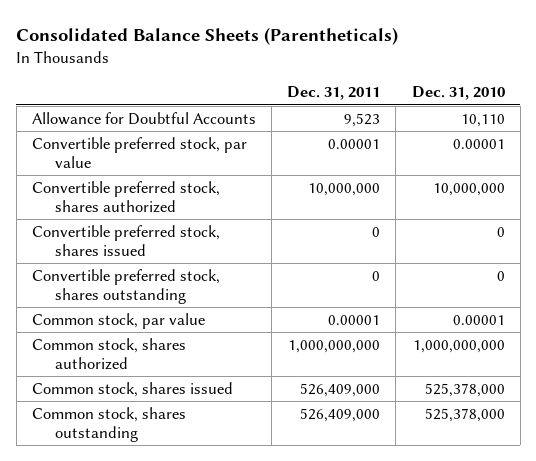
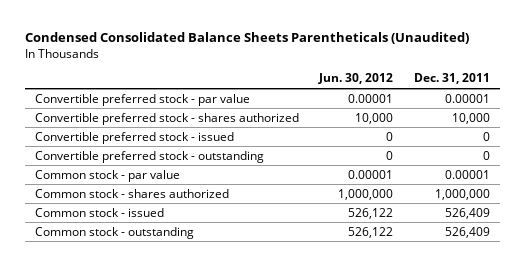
- Consolidated Balance Sheets (Parentheticals)
+ Condensed Consolidated Balance Sheets Parentheticals (Unaudited)
- | Dec. 31, 2011 | Dec. 31, 2010
+ | Jun. 30, 2012 | Dec. 31, 2011
- Allowance for Doubtful Accounts | 9,523 | 10,110
- Convertible preferred stock, par value | 0.00001 | 0.00001
- Convertible preferred stock, shares authorized | 10,000,000 | 10,000,000
- Convertible preferred stock, shares issued | 0 | 0
- Convertible preferred stock, shares outstanding | 0 | 0
- Common stock, par value | 0.00001 | 0.00001
- Common stock, shares authorized | 1,000,000,000 | 1,000,000,000
- Common stock, shares issued | 526,409,000 | 525,378,000
- Common stock, shares outstanding | 526,409,000 | 525,378,000
+ Convertible preferred stock - par value | 0.00001 | 0.00001
+ Convertible preferred stock - shares authorized | 10,000 | 10,000
+ Convertible preferred stock - issued | 0 | 0
+ Convertible preferred stock - outstanding | 0 | 0
+ Common stock - par value | 0.00001 | 0.00001
+ Common stock - shares authorized | 1,000,000 | 1,000,000
+ Common stock - issued | 526,122 | 526,409
+ Common stock - outstanding | 526,122 | 526,409

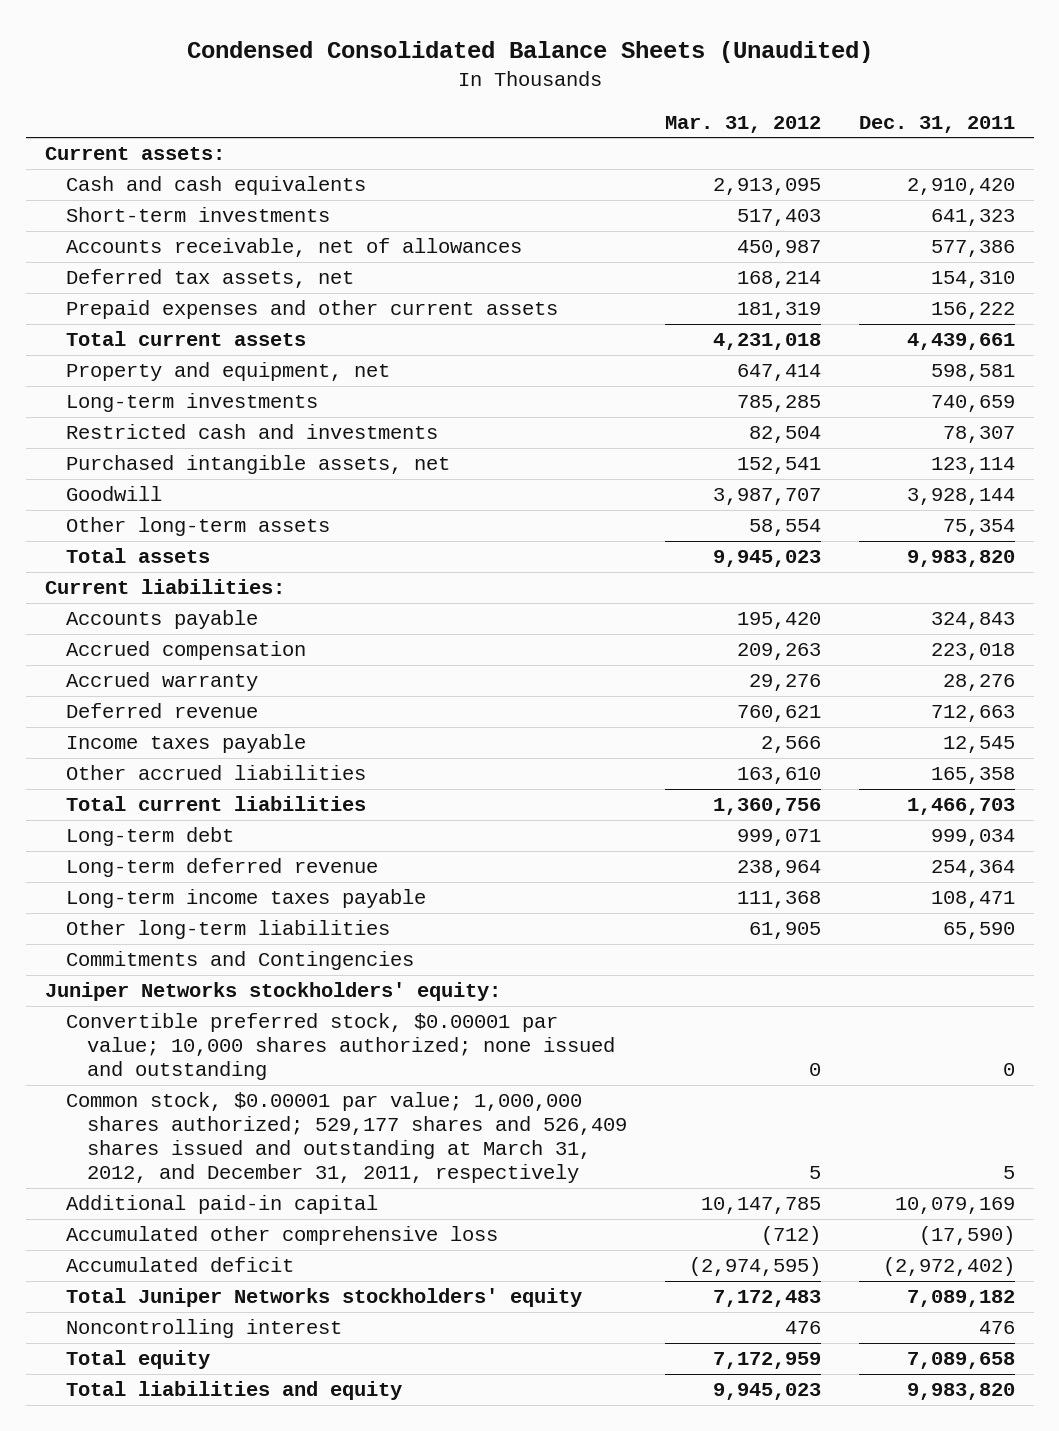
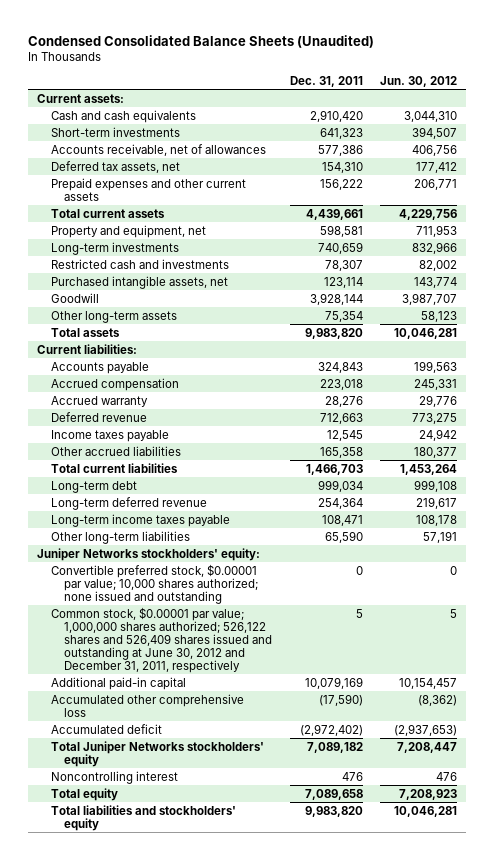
- | Mar. 31, 2012 | Dec. 31, 2011
+ | Dec. 31, 2011 | Jun. 30, 2012
- Commitments and Contingencies
- Common stock, $0.00001 par value; 1,000,000 shares authorized; 529,177 shares and 526,409 shares issued and outstanding at March 31, 2012, and December 31, 2011, respectively | 5 | 5
+ Common stock, $0.00001 par value; 1,000,000 shares authorized; 526,122 shares and 526,409 shares issued and outstanding at June 30, 2012 and December 31, 2011, respectively | 5 | 5
- Total liabilities and equity | 9,945,023 | 9,983,820
+ Total liabilities and stockholders' equity | 9,983,820 | 10,046,281

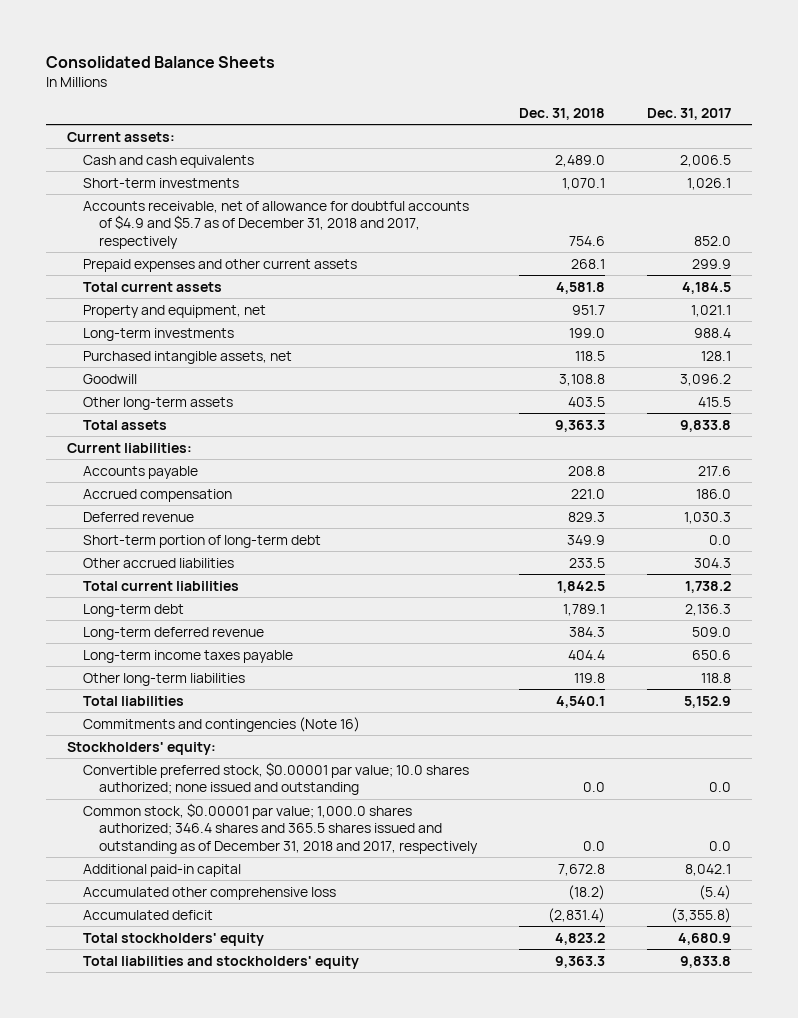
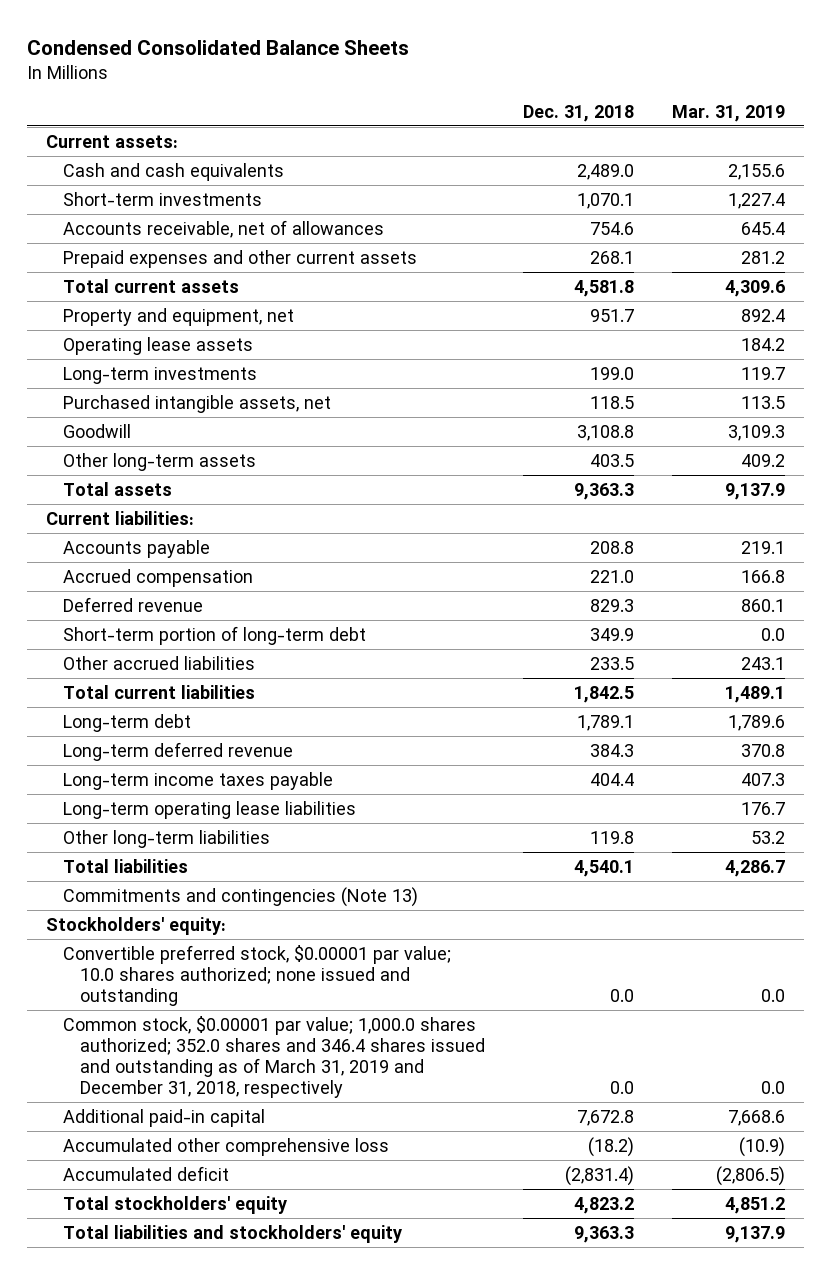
- Consolidated Balance Sheets
+ Condensed Consolidated Balance Sheets
- | Dec. 31, 2018 | Dec. 31, 2017
+ | Dec. 31, 2018 | Mar. 31, 2019
- Accounts receivable, net of allowance for doubtful accounts of $4.9 and $5.7 as of December 31, 2018 and 2017, respectively | 754.6 | 852.0
+ Accounts receivable, net of allowances | 754.6 | 645.4
+ Operating lease assets | | 184.2
+ Long-term operating lease liabilities | | 176.7
- Commitments and contingencies (Note 16)
+ Commitments and contingencies (Note 13)
- Common stock, $0.00001 par value; 1,000.0 shares authorized; 346.4 shares and 365.5 shares issued and outstanding as of December 31, 2018 and 2017, respectively | 0.0 | 0.0
+ Common stock, $0.00001 par value; 1,000.0 shares authorized; 352.0 shares and 346.4 shares issued and outstanding as of March 31, 2019 and December 31, 2018, respectively | 0.0 | 0.0

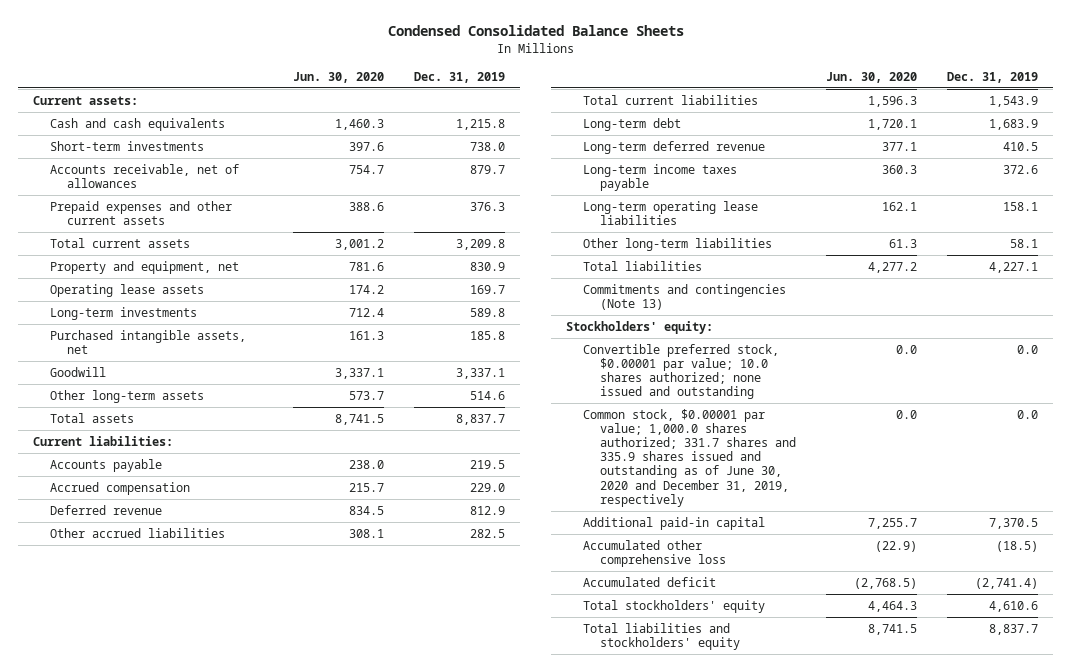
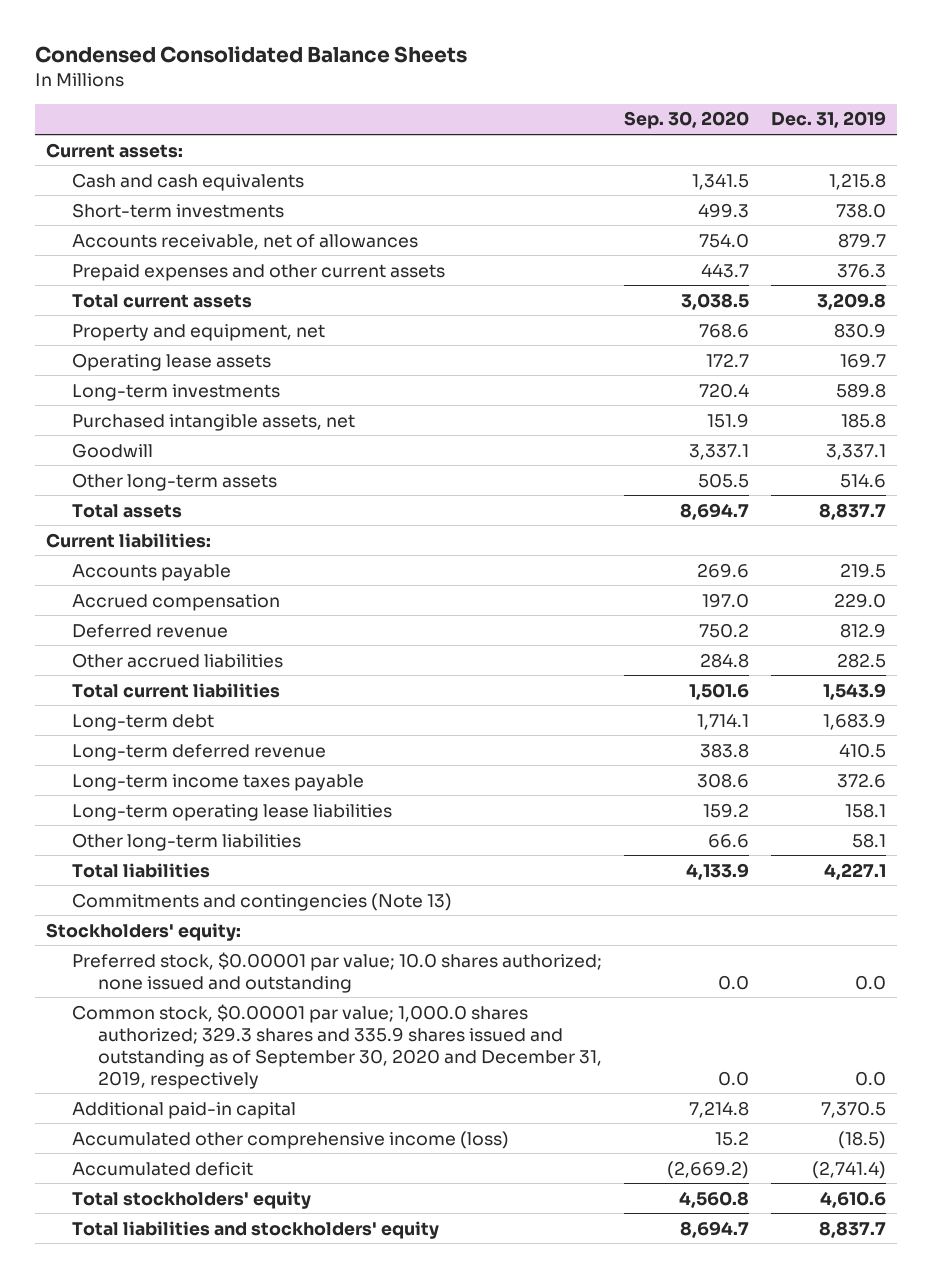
- | Jun. 30, 2020 | Dec. 31, 2019
+ | Sep. 30, 2020 | Dec. 31, 2019
- Convertible preferred stock, $0.00001 par value; 10.0 shares authorized; none issued and outstanding | 0.0 | 0.0
- Common stock, $0.00001 par value; 1,000.0 shares authorized; 331.7 shares and 335.9 shares issued and outstanding as of June 30, 2020 and December 31, 2019, respectively | 0.0 | 0.0
+ Preferred stock, $0.00001 par value; 10.0 shares authorized; none issued and outstanding | 0.0 | 0.0
+ Common stock, $0.00001 par value; 1,000.0 shares authorized; 329.3 shares and 335.9 shares issued and outstanding as of September 30, 2020 and December 31, 2019, respectively | 0.0 | 0.0
- Accumulated other comprehensive loss | (22.9) | (18.5)
+ Accumulated other comprehensive income (loss) | 15.2 | (18.5)

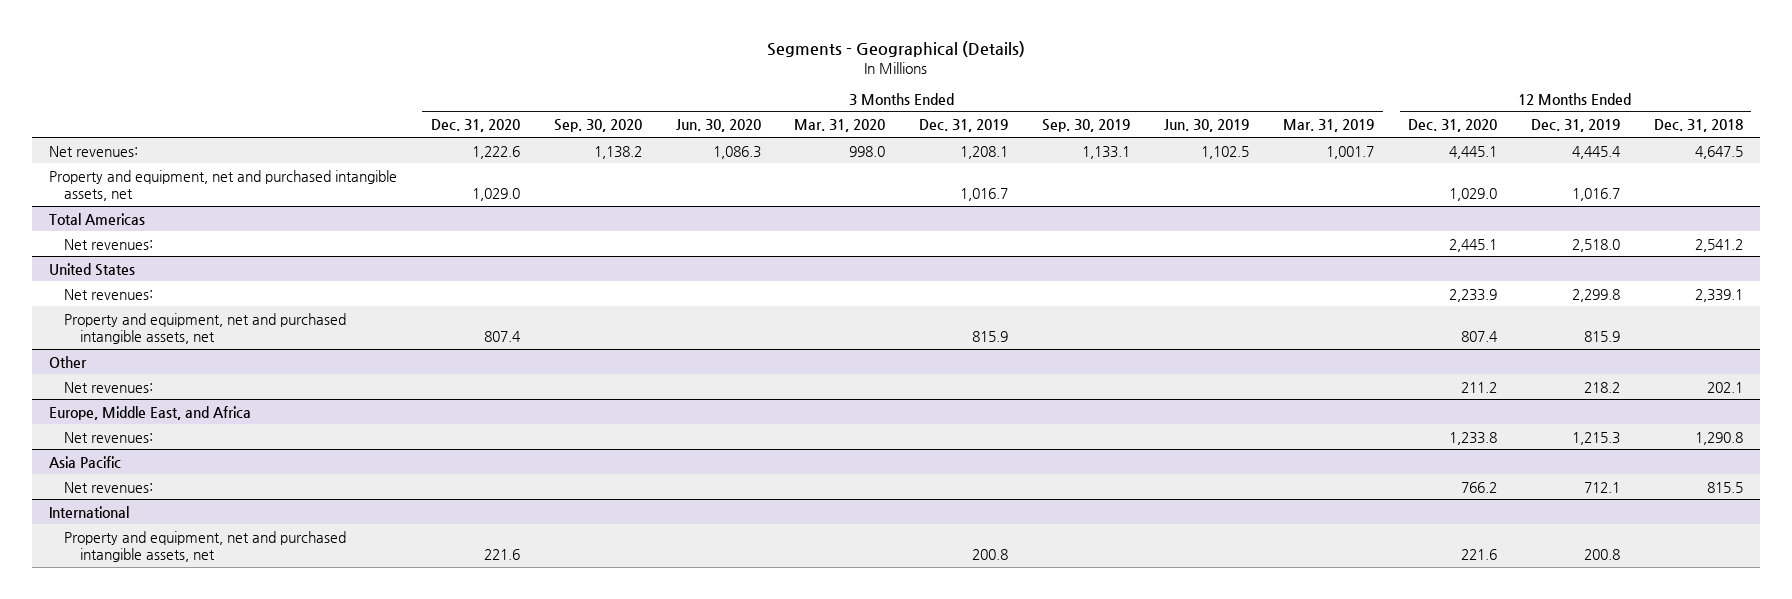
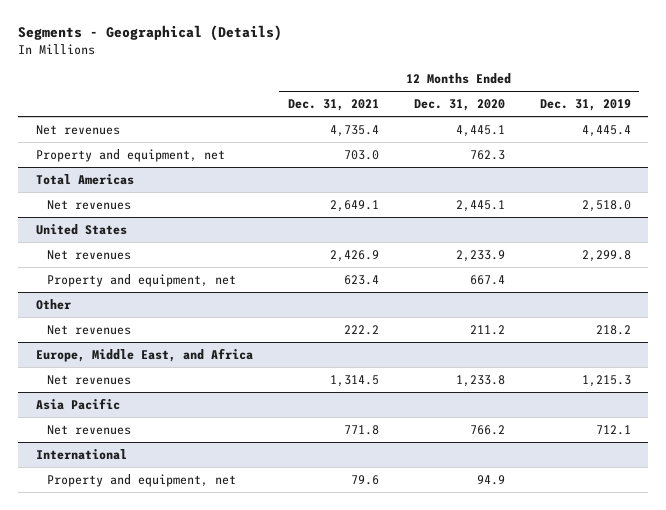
- | 3 Months Ended Dec. 31, 2020 | 3 Months Ended Sep. 30, 2020 | 3 Months Ended Jun. 30, 2020 | 3 Months Ended Mar. 31, 2020 | 3 Months Ended Dec. 31, 2019 | 3 Months Ended Sep. 30, 2019 | 3 Months Ended Jun. 30, 2019 | 3 Months Ended Mar. 31, 2019 | 12 Months Ended Dec. 31, 2020 | 12 Months Ended Dec. 31, 2019 | 12 Months Ended Dec. 31, 2018
+ | 12 Months Ended Dec. 31, 2021 | 12 Months Ended Dec. 31, 2020 | 12 Months Ended Dec. 31, 2019
- Net revenues: | 1,222.6 | 1,138.2 | 1,086.3 | 998.0 | 1,208.1 | 1,133.1 | 1,102.5 | 1,001.7 | 4,445.1 | 4,445.4 | 4,647.5
- Property and equipment, net and purchased intangible assets, net | 1,029.0 | | | | 1,016.7 | | | | 1,029.0 | 1,016.7 |
+ Net revenues | 4,735.4 | 4,445.1 | 4,445.4
+ Property and equipment, net | 703.0 | 762.3 |
@ Total Americas
- Net revenues: | | | | | | | | | 2,445.1 | 2,518.0 | 2,541.2
+ Net revenues | 2,649.1 | 2,445.1 | 2,518.0
@ United States
- Net revenues: | | | | | | | | | 2,233.9 | 2,299.8 | 2,339.1
- Property and equipment, net and purchased intangible assets, net | 807.4 | | | | 815.9 | | | | 807.4 | 815.9 |
+ Net revenues | 2,426.9 | 2,233.9 | 2,299.8
+ Property and equipment, net | 623.4 | 667.4 |
@ Other
- Net revenues: | | | | | | | | | 211.2 | 218.2 | 202.1
+ Net revenues | 222.2 | 211.2 | 218.2
@ Europe, Middle East, and Africa
- Net revenues: | | | | | | | | | 1,233.8 | 1,215.3 | 1,290.8
+ Net revenues | 1,314.5 | 1,233.8 | 1,215.3
@ Asia Pacific
- Net revenues: | | | | | | | | | 766.2 | 712.1 | 815.5
+ Net revenues | 771.8 | 766.2 | 712.1
@ International
- Property and equipment, net and purchased intangible assets, net | 221.6 | | | | 200.8 | | | | 221.6 | 200.8 |
+ Property and equipment, net | 79.6 | 94.9 |

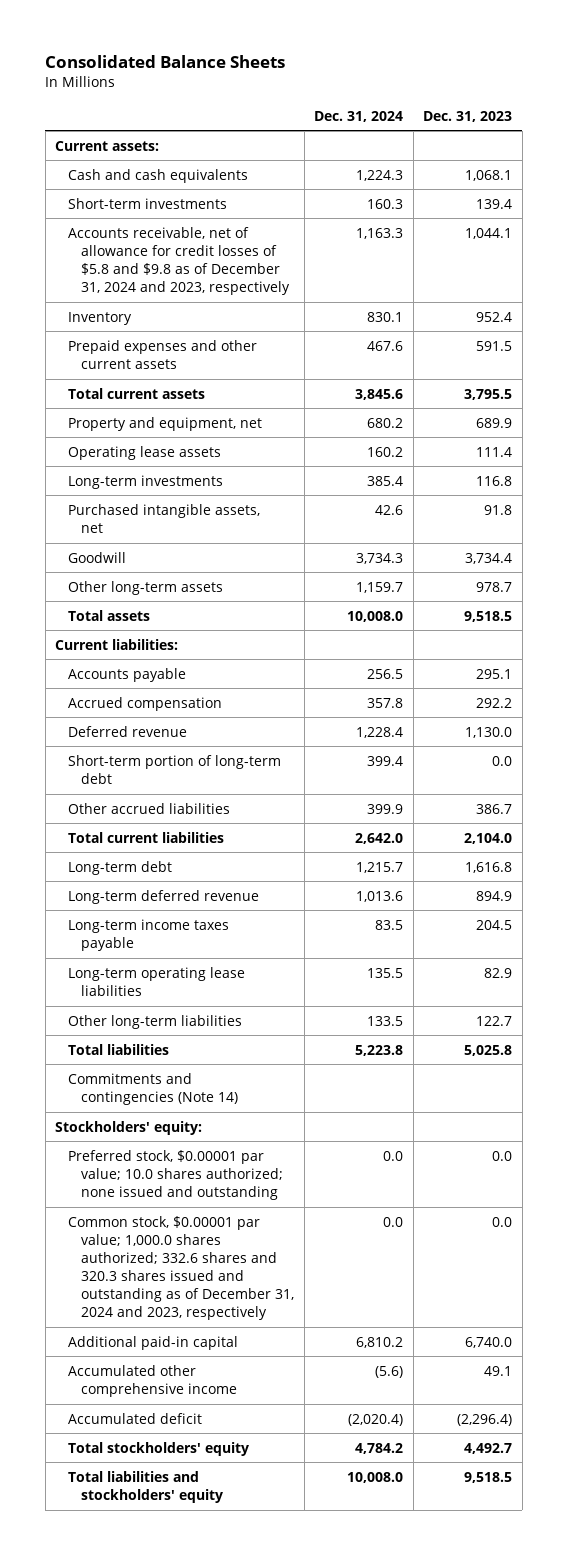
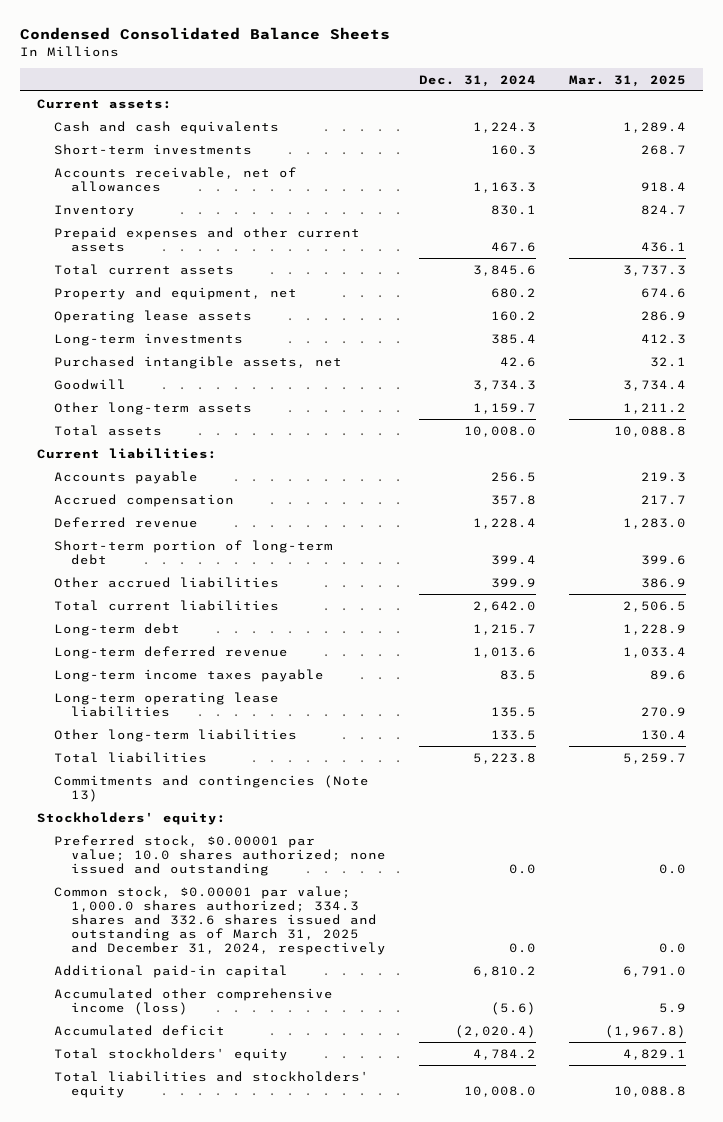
- Consolidated Balance Sheets
+ Condensed Consolidated Balance Sheets
- | Dec. 31, 2024 | Dec. 31, 2023
+ | Dec. 31, 2024 | Mar. 31, 2025
- Accounts receivable, net of allowance for credit losses of $5.8 and $9.8 as of December 31, 2024 and 2023, respectively | 1,163.3 | 1,044.1
+ Accounts receivable, net of allowances | 1,163.3 | 918.4
- Commitments and contingencies (Note 14)
+ Commitments and contingencies (Note 13)
- Common stock, $0.00001 par value; 1,000.0 shares authorized; 332.6 shares and 320.3 shares issued and outstanding as of December 31, 2024 and 2023, respectively | 0.0 | 0.0
+ Common stock, $0.00001 par value; 1,000.0 shares authorized; 334.3 shares and 332.6 shares issued and outstanding as of March 31, 2025 and December 31, 2024, respectively | 0.0 | 0.0
- Accumulated other comprehensive income | (5.6) | 49.1
+ Accumulated other comprehensive income (loss) | (5.6) | 5.9

